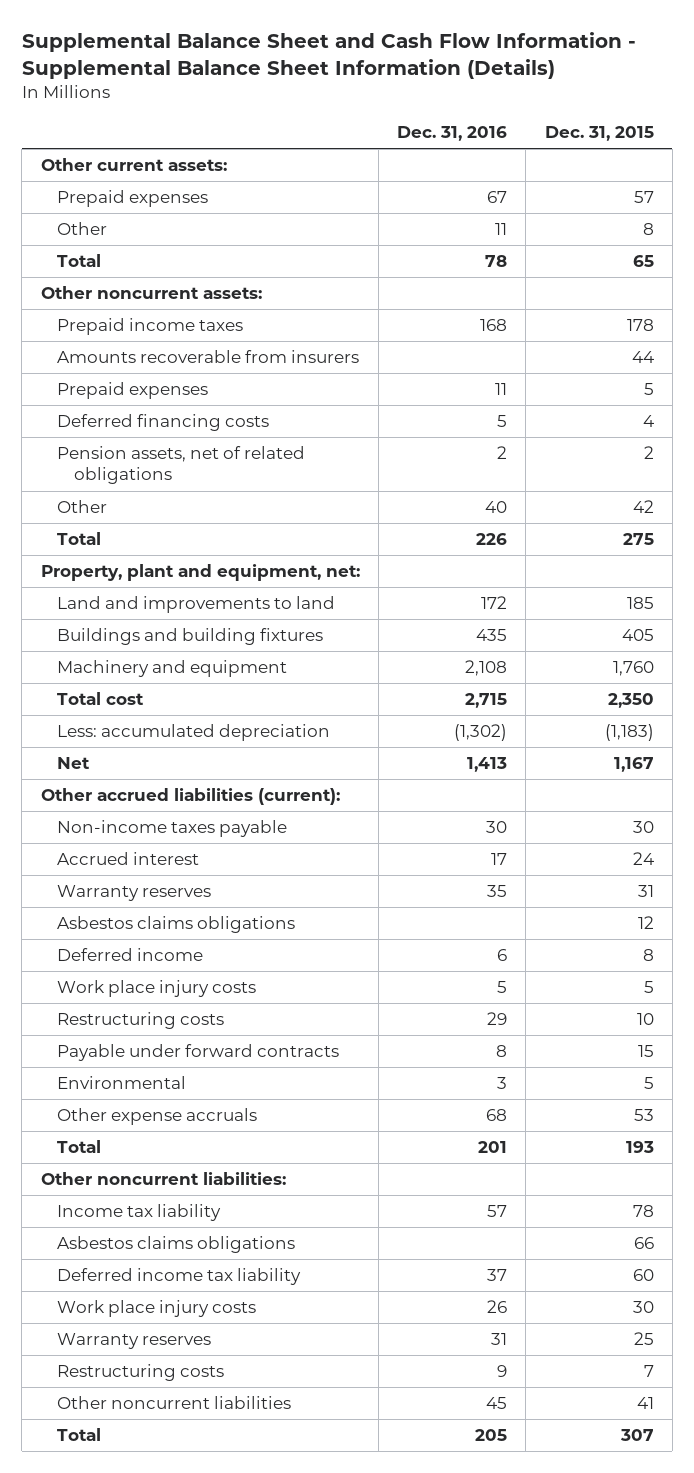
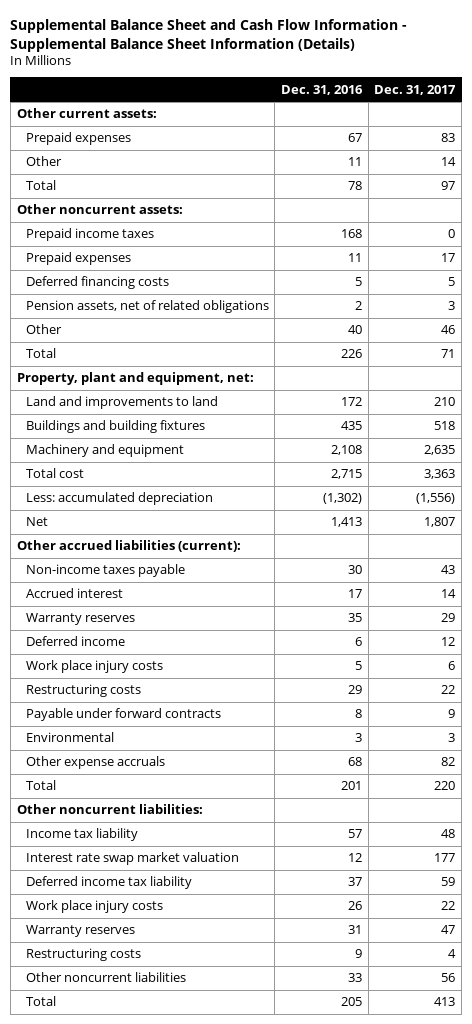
- | Dec. 31, 2016 | Dec. 31, 2015
+ | Dec. 31, 2016 | Dec. 31, 2017
- Amounts recoverable from insurers | | 44
- Asbestos claims obligations | | 12
- Asbestos claims obligations | | 66
+ Interest rate swap market valuation | 12 | 177
- Other noncurrent liabilities | 45 | 41
+ Other noncurrent liabilities | 33 | 56

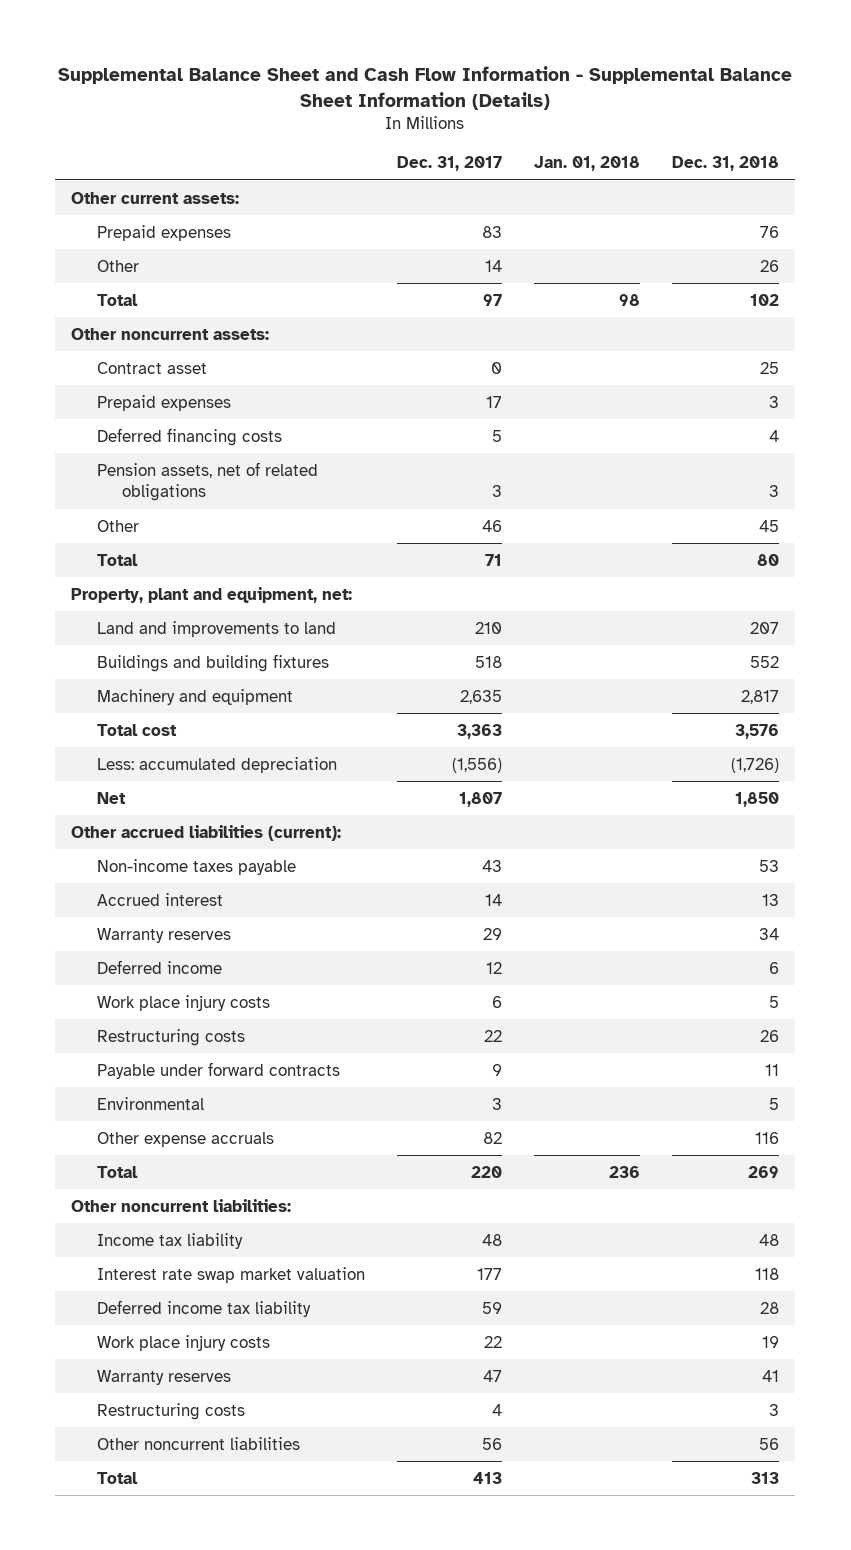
- | Dec. 31, 2016 | Dec. 31, 2017
+ | Dec. 31, 2017 | Jan. 01, 2018 | Dec. 31, 2018
- Prepaid income taxes | 168 | 0
+ Contract asset | 0 | | 25

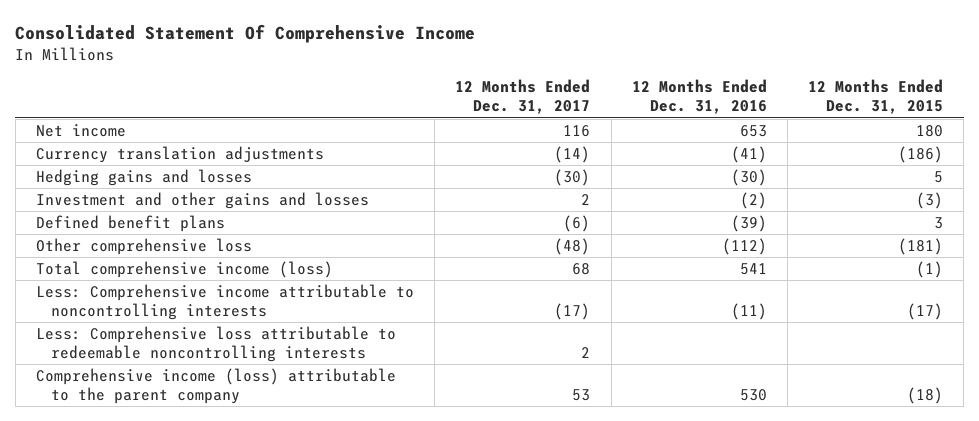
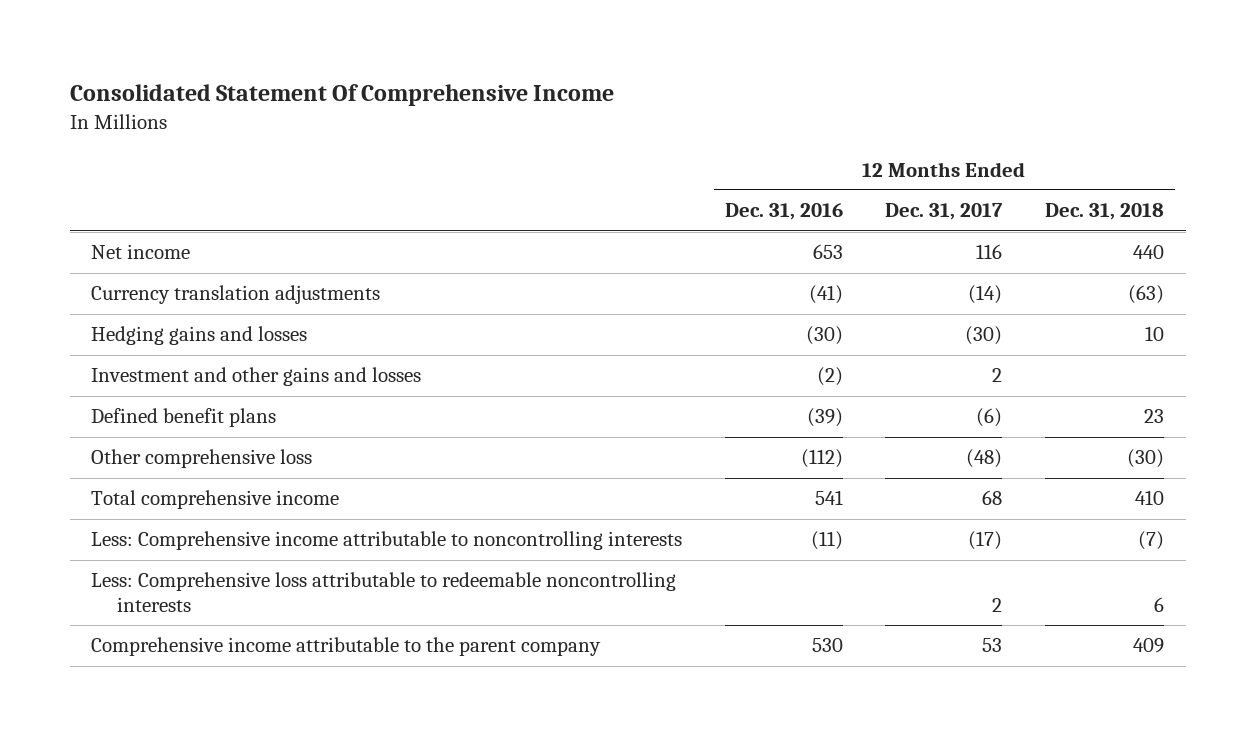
- | 12 Months Ended Dec. 31, 2017 | 12 Months Ended Dec. 31, 2016 | 12 Months Ended Dec. 31, 2015
+ | 12 Months Ended Dec. 31, 2016 | 12 Months Ended Dec. 31, 2017 | 12 Months Ended Dec. 31, 2018
- Total comprehensive income (loss) | 68 | 541 | (1)
+ Total comprehensive income | 541 | 68 | 410
- Comprehensive income (loss) attributable to the parent company | 53 | 530 | (18)
+ Comprehensive income attributable to the parent company | 530 | 53 | 409

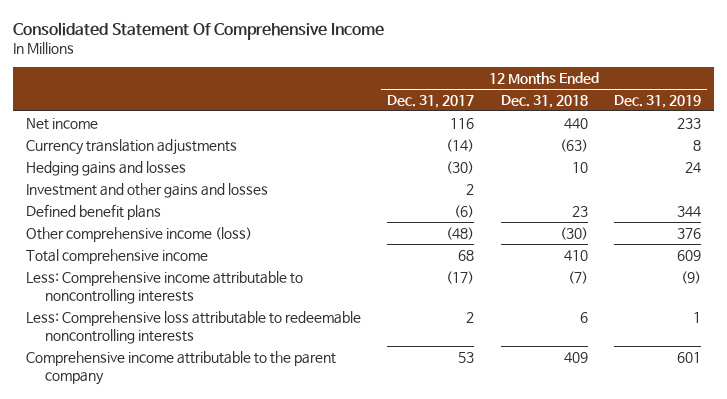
- | 12 Months Ended Dec. 31, 2016 | 12 Months Ended Dec. 31, 2017 | 12 Months Ended Dec. 31, 2018
+ | 12 Months Ended Dec. 31, 2017 | 12 Months Ended Dec. 31, 2018 | 12 Months Ended Dec. 31, 2019
- Other comprehensive loss | (112) | (48) | (30)
+ Other comprehensive income (loss) | (48) | (30) | 376

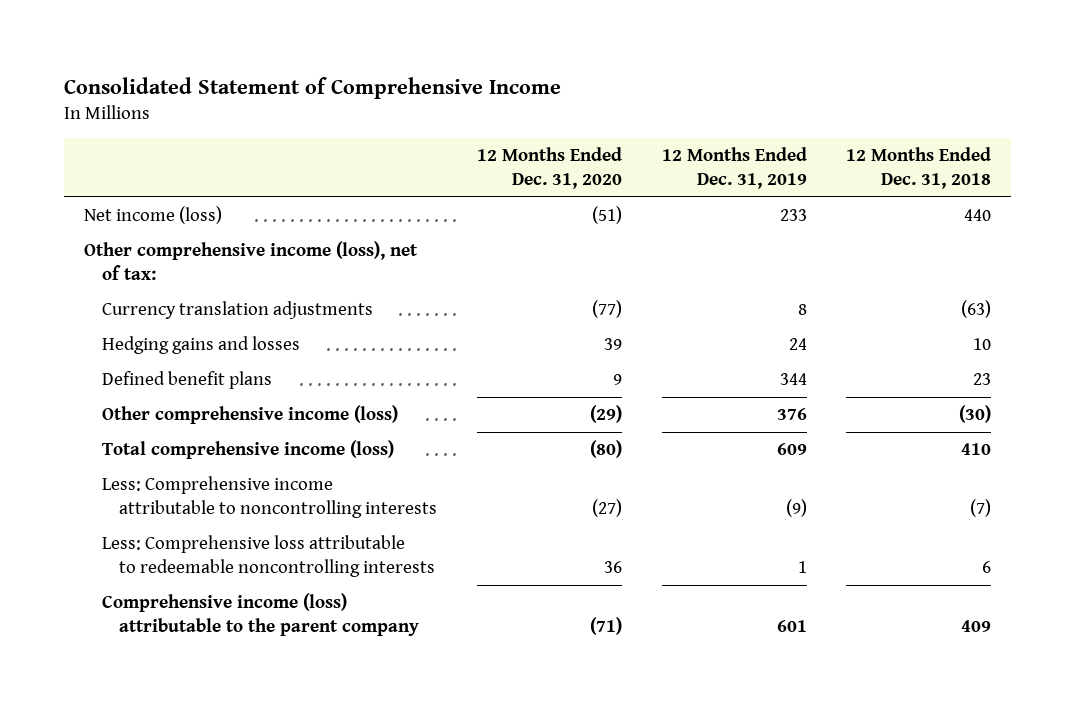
- Consolidated Statement Of Comprehensive Income
+ Consolidated Statement of Comprehensive Income
- | 12 Months Ended Dec. 31, 2017 | 12 Months Ended Dec. 31, 2018 | 12 Months Ended Dec. 31, 2019
+ | 12 Months Ended Dec. 31, 2020 | 12 Months Ended Dec. 31, 2019 | 12 Months Ended Dec. 31, 2018
- Net income | 116 | 440 | 233
+ Net income (loss) | (51) | 233 | 440
+ Other comprehensive income (loss), net of tax:
- Investment and other gains and losses | 2 | |
- Total comprehensive income | 68 | 410 | 609
+ Total comprehensive income (loss) | (80) | 609 | 410
- Comprehensive income attributable to the parent company | 53 | 409 | 601
+ Comprehensive income (loss) attributable to the parent company | (71) | 601 | 409

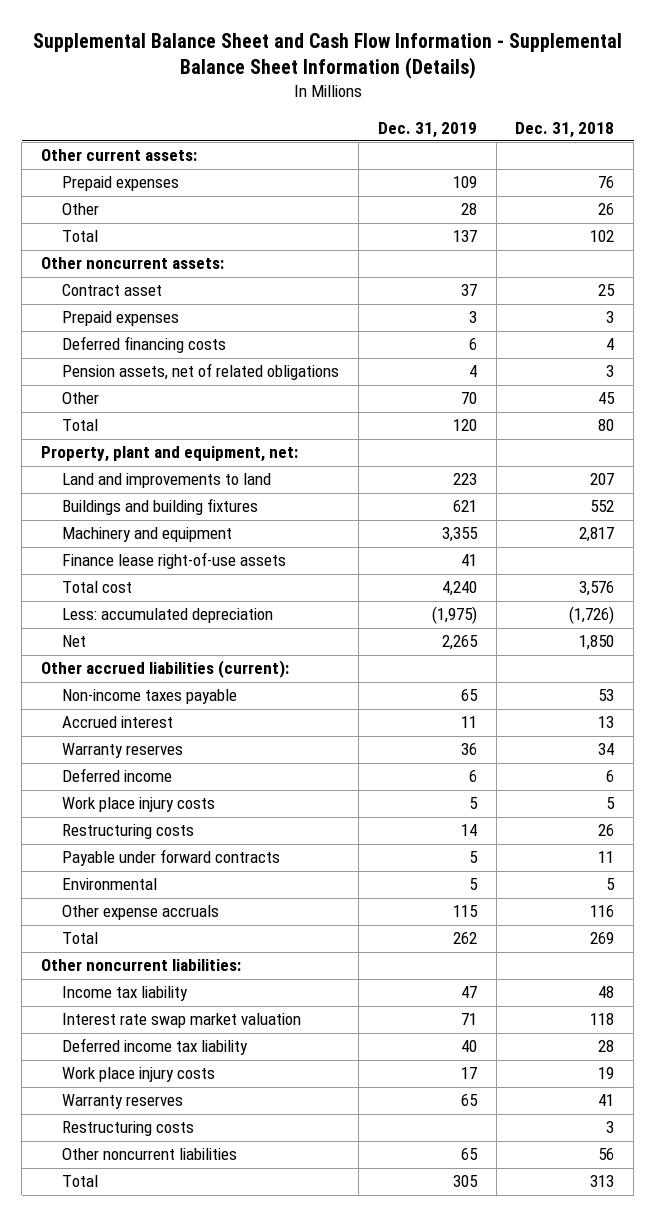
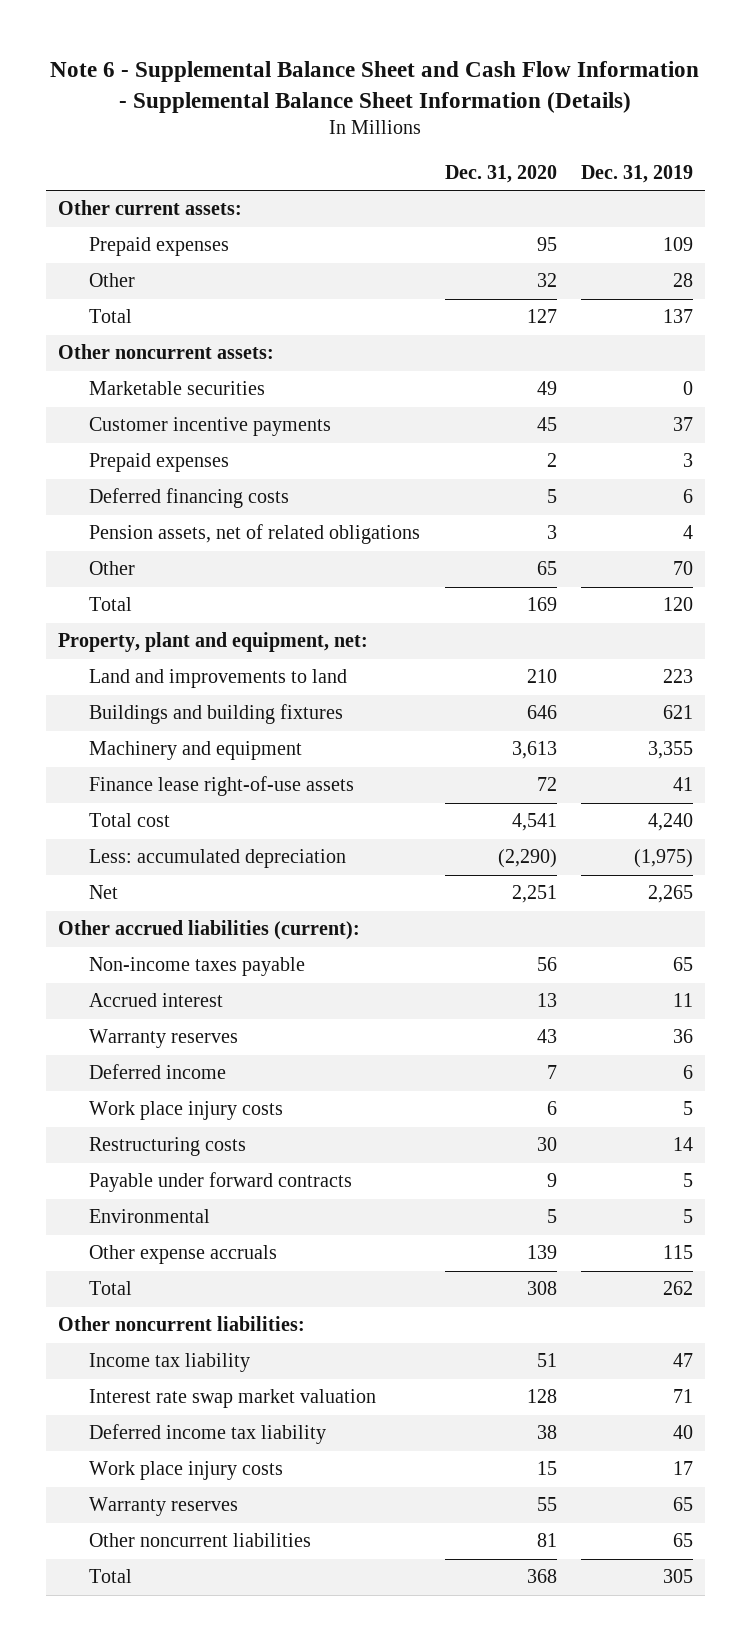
- Supplemental Balance Sheet and Cash Flow Information - Supplemental Balance Sheet Information (Details)
+ Note 6 - Supplemental Balance Sheet and Cash Flow Information - Supplemental Balance Sheet Information (Details)
- | Dec. 31, 2019 | Dec. 31, 2018
+ | Dec. 31, 2020 | Dec. 31, 2019
- Contract asset | 37 | 25
+ Marketable securities | 49 | 0
+ Customer incentive payments | 45 | 37
- Restructuring costs | | 3

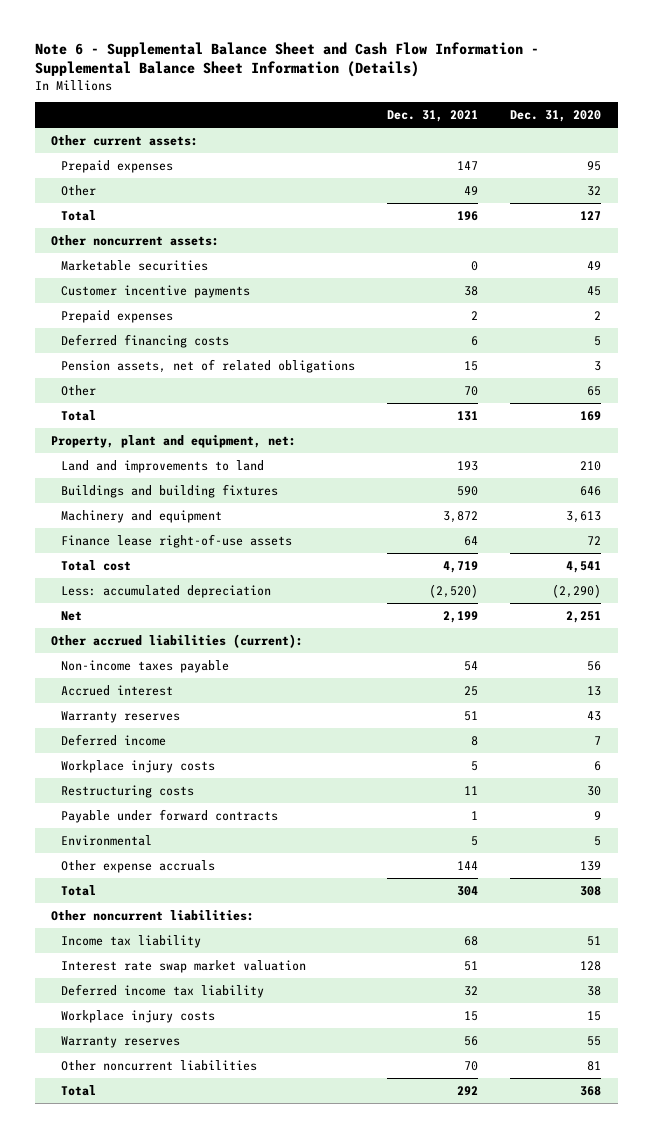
- | Dec. 31, 2020 | Dec. 31, 2019
+ | Dec. 31, 2021 | Dec. 31, 2020
- Work place injury costs | 6 | 5
+ Workplace injury costs | 5 | 6
- Work place injury costs | 15 | 17
+ Workplace injury costs | 15 | 15

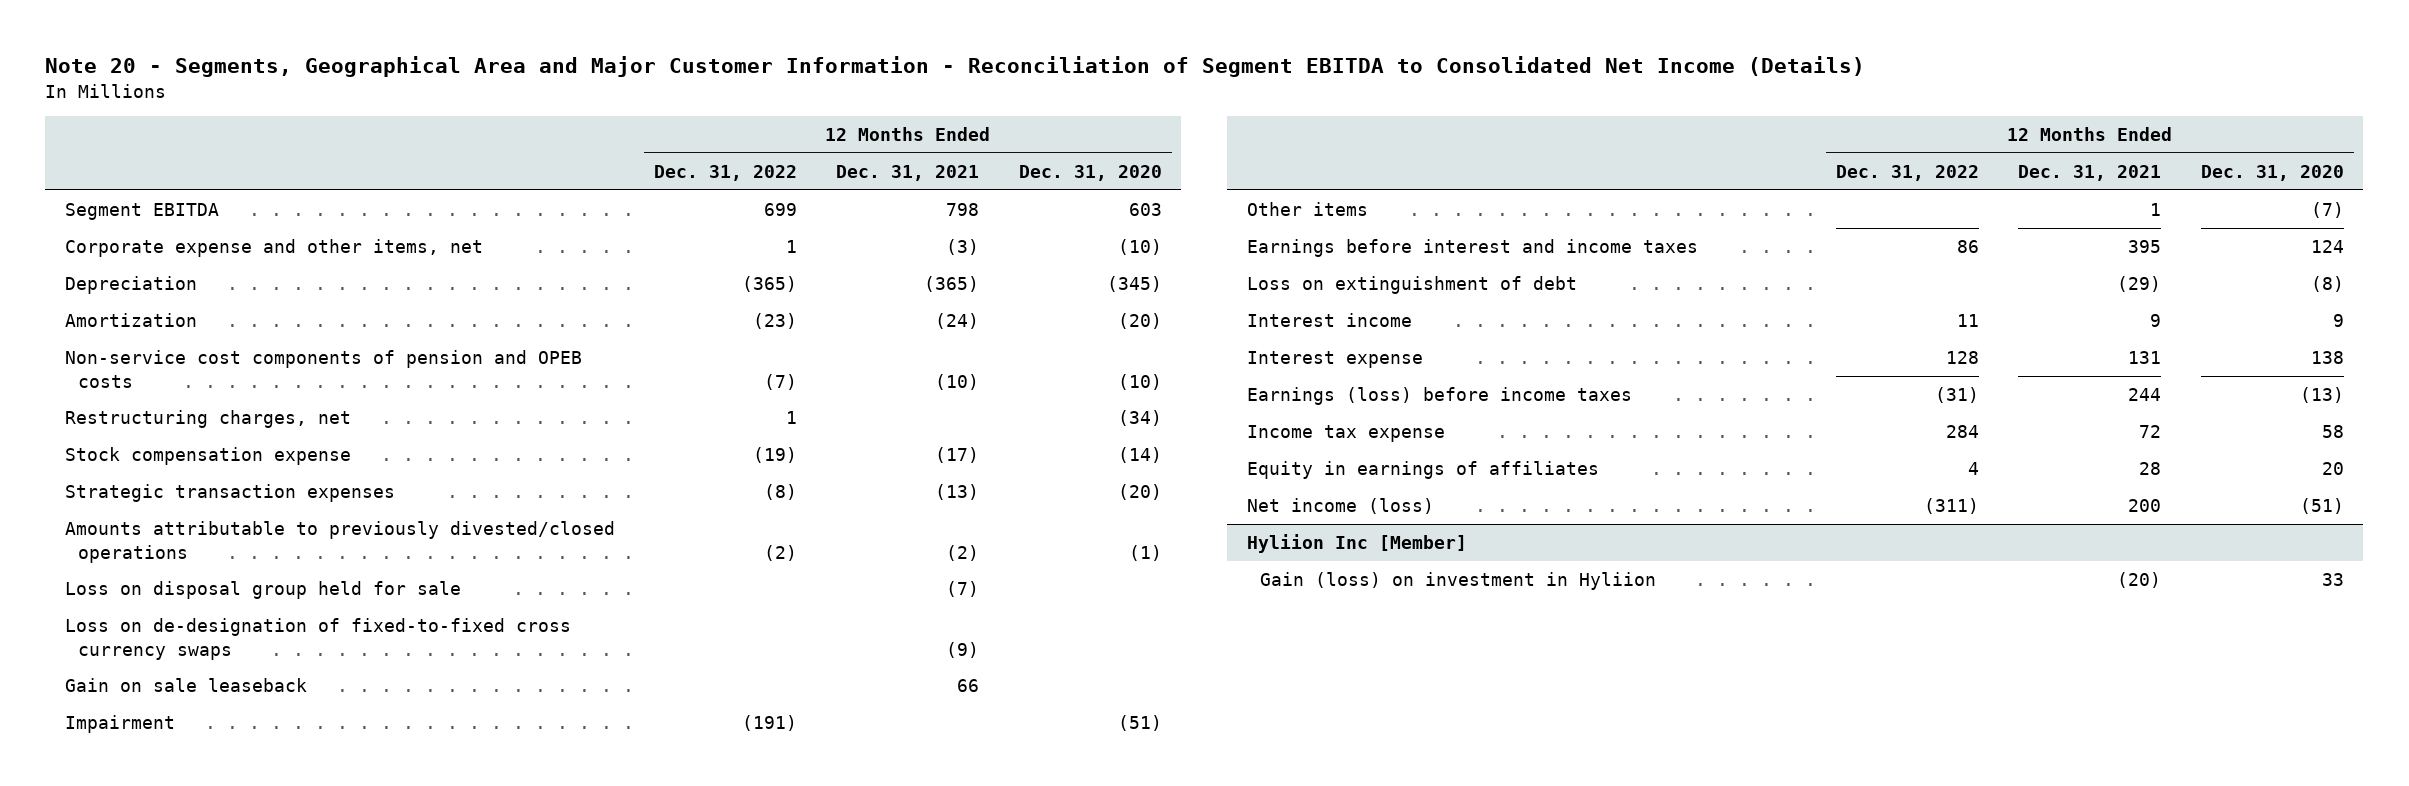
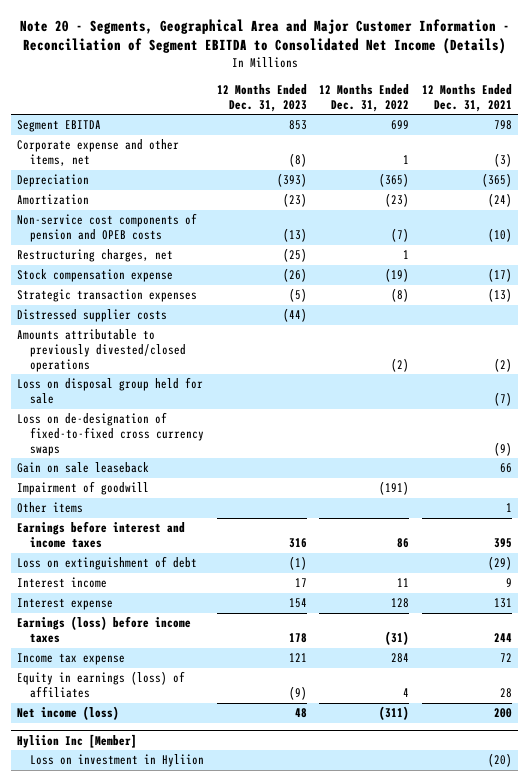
- | 12 Months Ended Dec. 31, 2022 | 12 Months Ended Dec. 31, 2021 | 12 Months Ended Dec. 31, 2020
+ | 12 Months Ended Dec. 31, 2023 | 12 Months Ended Dec. 31, 2022 | 12 Months Ended Dec. 31, 2021
+ Distressed supplier costs | (44) | |
- Impairment | (191) | | (51)
+ Impairment of goodwill | | (191) |
- Equity in earnings of affiliates | 4 | 28 | 20
+ Equity in earnings (loss) of affiliates | (9) | 4 | 28
@ Hyliion Inc [Member]
- Gain (loss) on investment in Hyliion | | (20) | 33
+ Loss on investment in Hyliion | | | (20)

